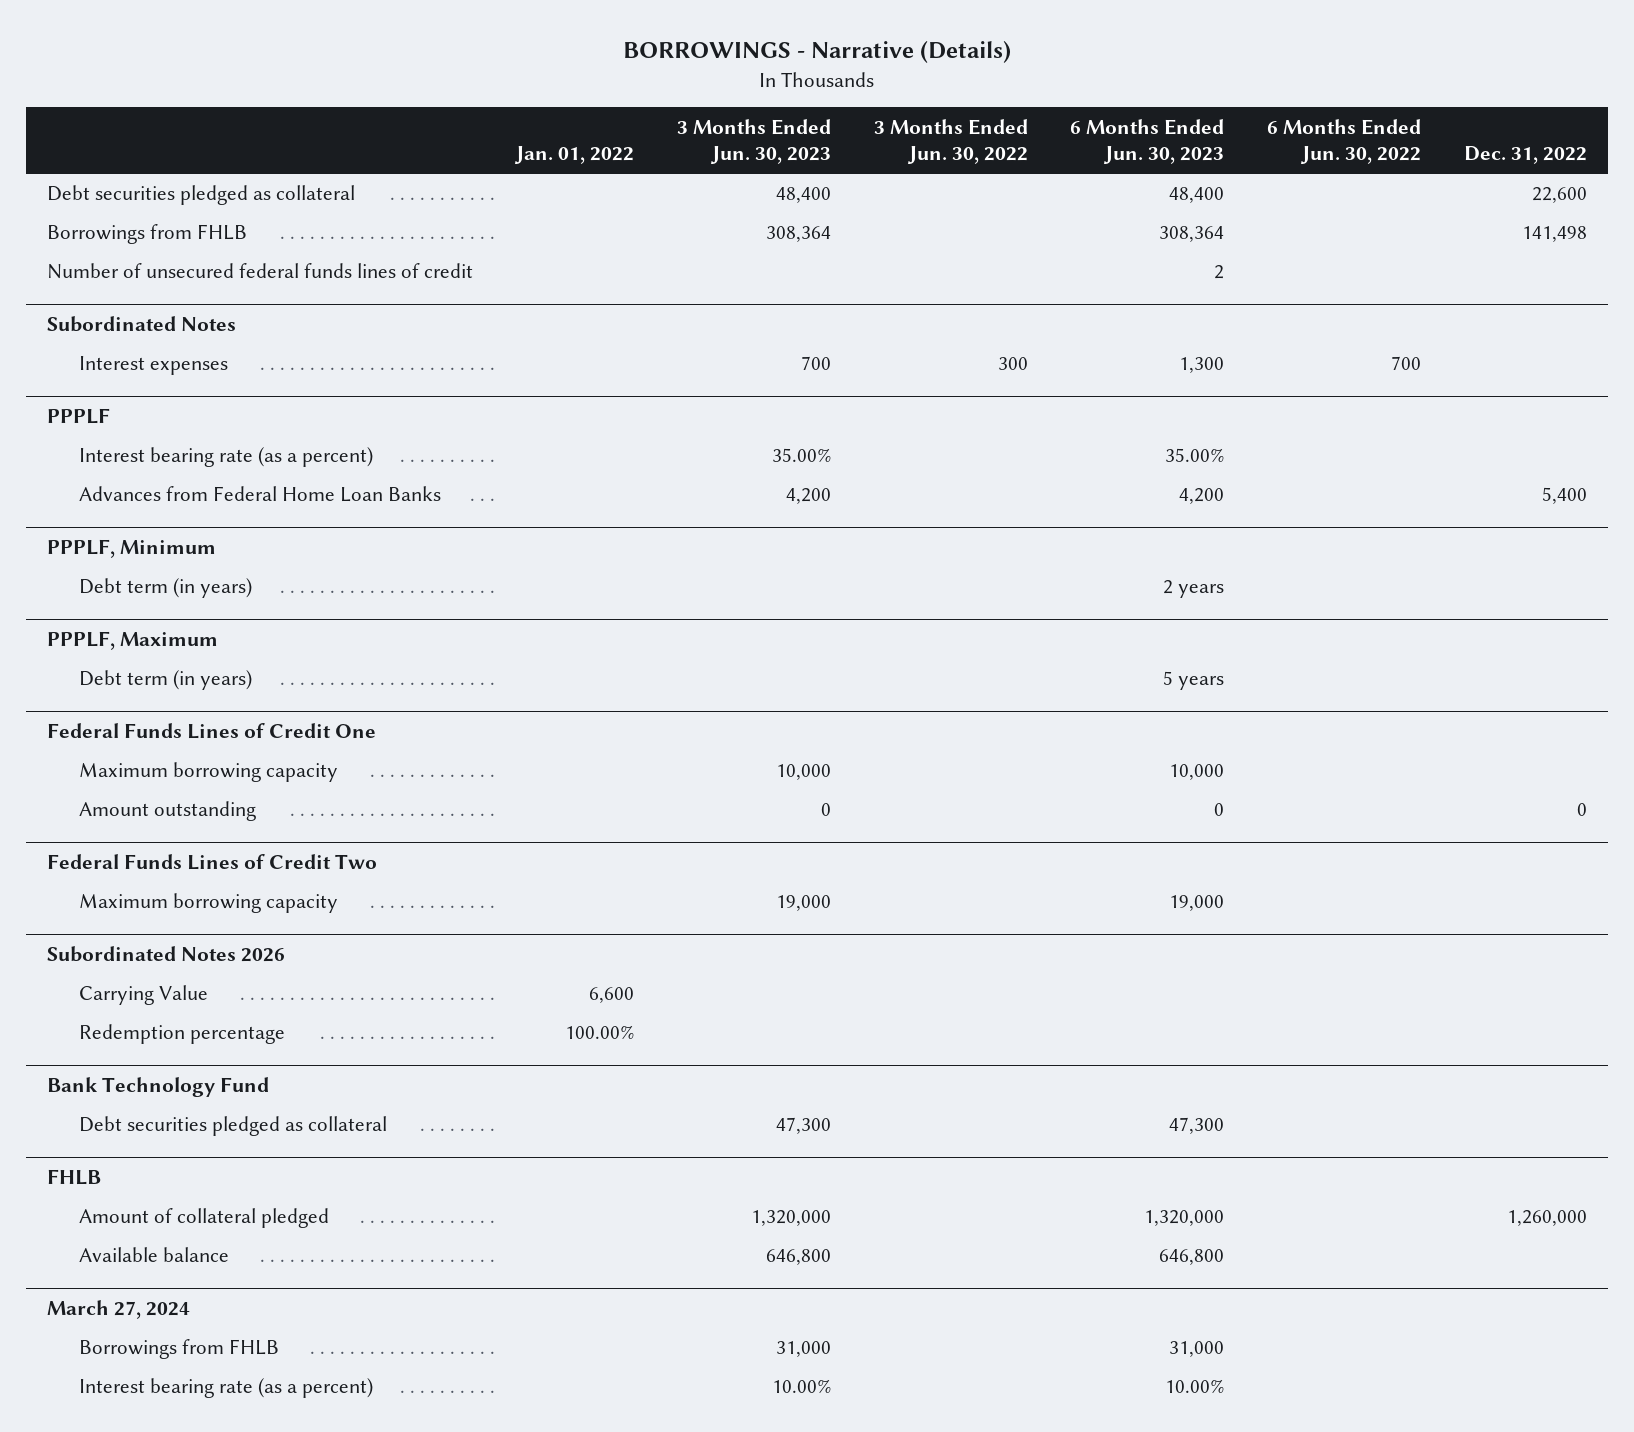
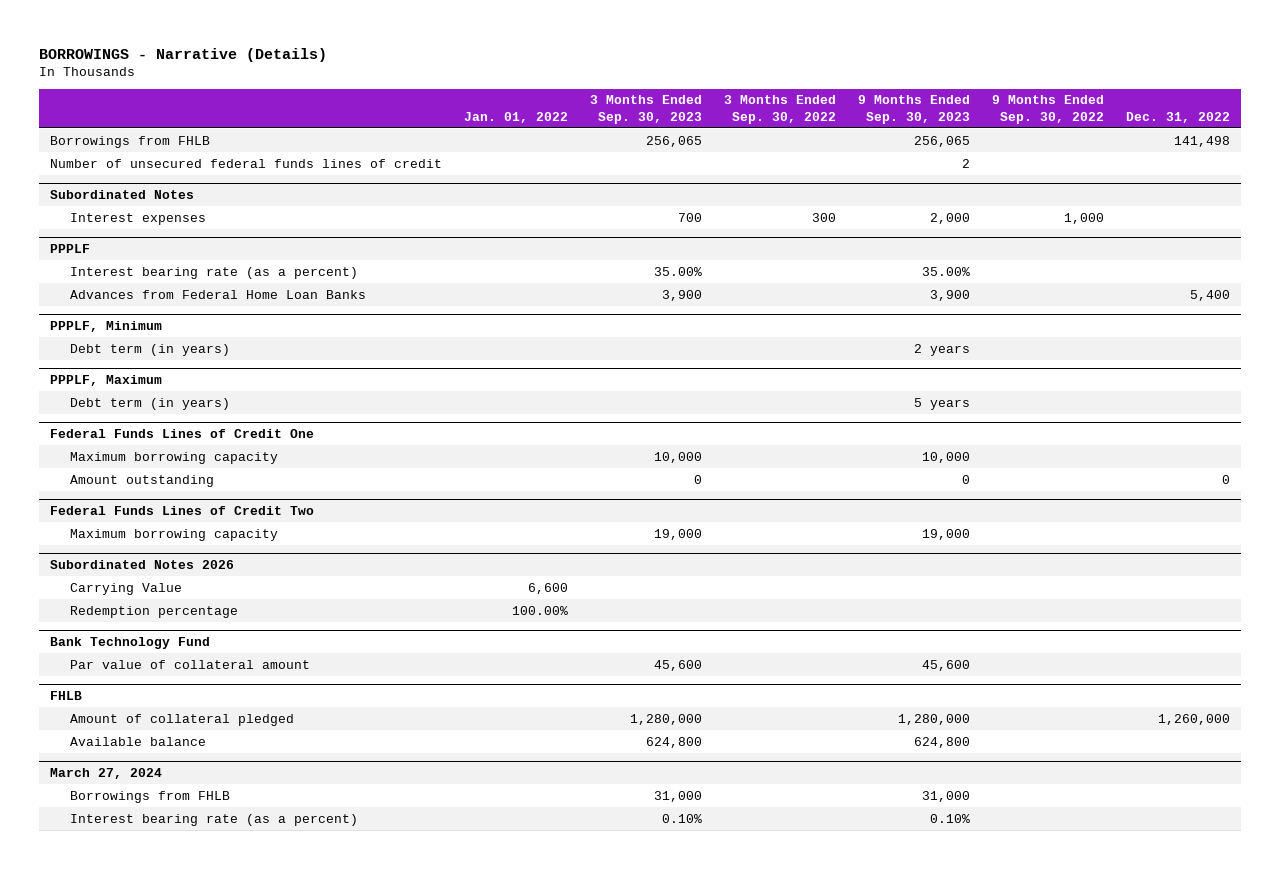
- | Jan. 01, 2022 | 3 Months Ended Jun. 30, 2023 | 3 Months Ended Jun. 30, 2022 | 6 Months Ended Jun. 30, 2023 | 6 Months Ended Jun. 30, 2022 | Dec. 31, 2022
+ | Jan. 01, 2022 | 3 Months Ended Sep. 30, 2023 | 3 Months Ended Sep. 30, 2022 | 9 Months Ended Sep. 30, 2023 | 9 Months Ended Sep. 30, 2022 | Dec. 31, 2022
- Debt securities pledged as collateral | | 48,400 | | 48,400 | | 22,600
@ Bank Technology Fund
- Debt securities pledged as collateral | | 47,300 | | 47,300 | |
+ Par value of collateral amount | | 45,600 | | 45,600 | |

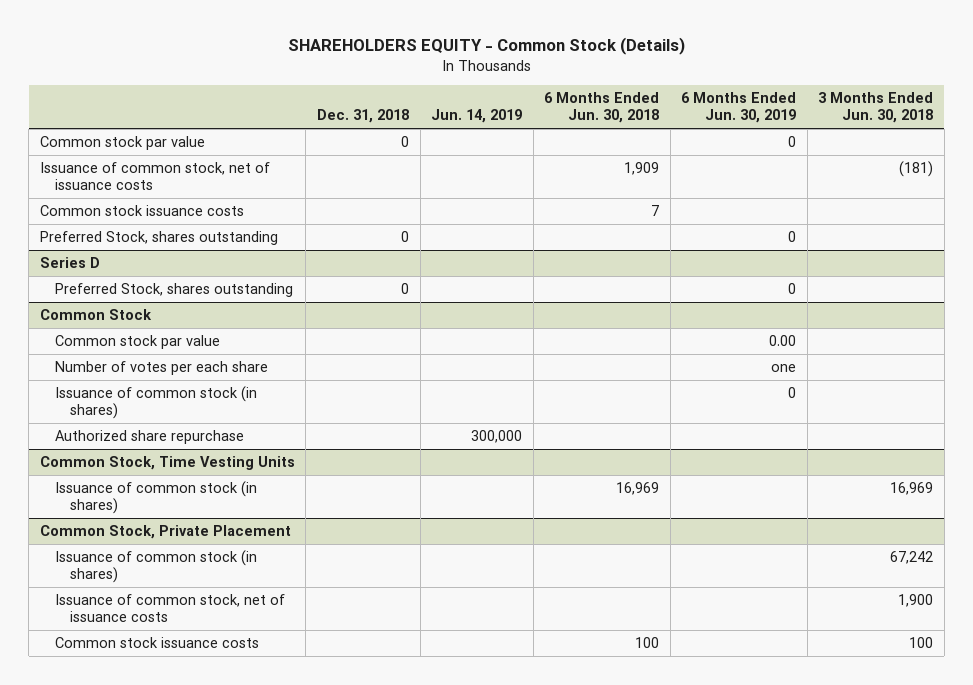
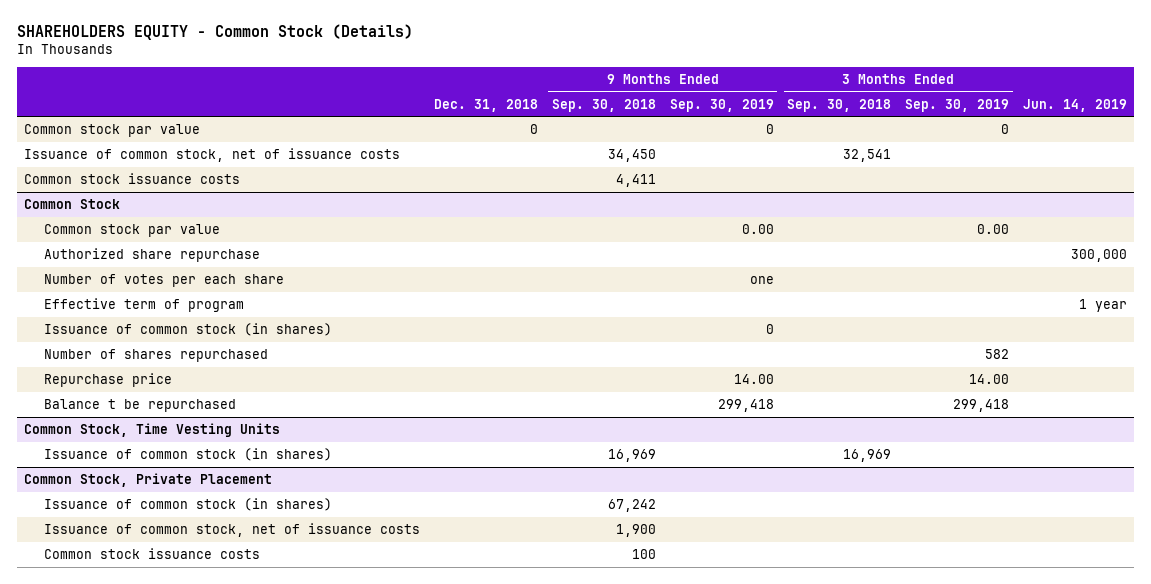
- | Dec. 31, 2018 | Jun. 14, 2019 | 6 Months Ended Jun. 30, 2018 | 6 Months Ended Jun. 30, 2019 | 3 Months Ended Jun. 30, 2018
+ | Dec. 31, 2018 | 9 Months Ended Sep. 30, 2018 | 9 Months Ended Sep. 30, 2019 | 3 Months Ended Sep. 30, 2018 | 3 Months Ended Sep. 30, 2019 | Jun. 14, 2019
- Preferred Stock, shares outstanding | 0 | | | 0 |
- Series D
- Preferred Stock, shares outstanding | 0 | | | 0 |
@ Common Stock
moved up: Authorized share repurchase | | | | | | 300,000
+ Effective term of program | | | | | | 1 year
+ Number of shares repurchased | | | | | 582 |
+ Repurchase price | | | 14.00 | | 14.00 |
+ Balance t be repurchased | | | 299,418 | | 299,418 |

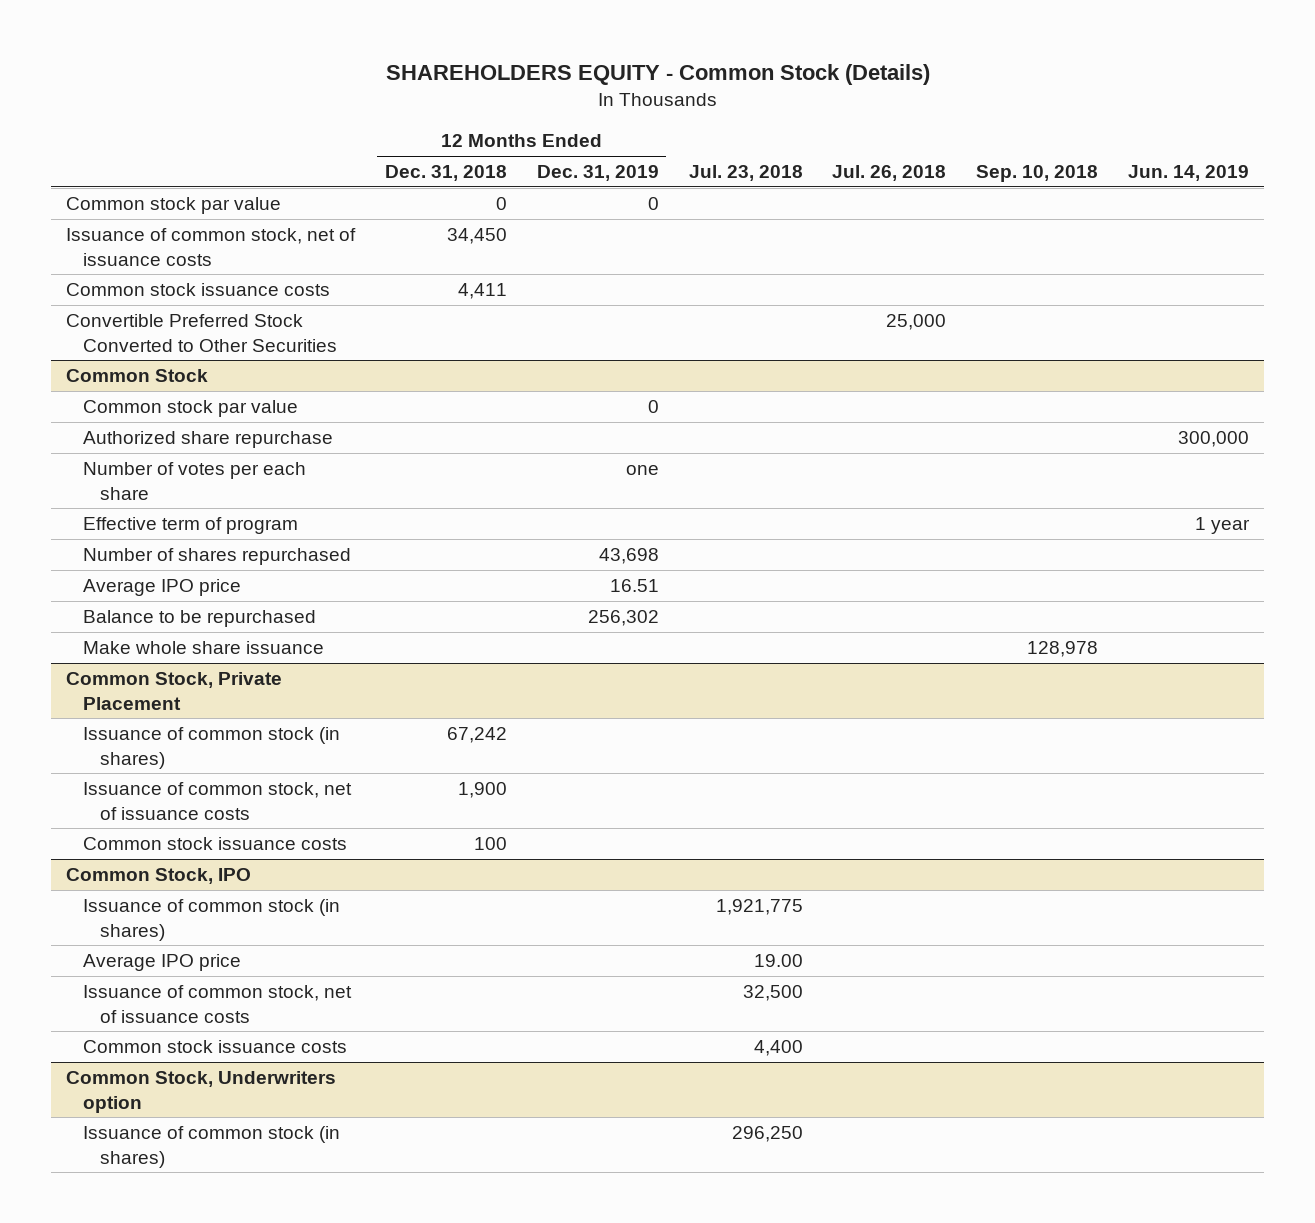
- | Dec. 31, 2018 | 9 Months Ended Sep. 30, 2018 | 9 Months Ended Sep. 30, 2019 | 3 Months Ended Sep. 30, 2018 | 3 Months Ended Sep. 30, 2019 | Jun. 14, 2019
+ | 12 Months Ended Dec. 31, 2018 | 12 Months Ended Dec. 31, 2019 | Jul. 23, 2018 | Jul. 26, 2018 | Sep. 10, 2018 | Jun. 14, 2019
+ Convertible Preferred Stock Converted to Other Securities | | | | 25,000 | |
@ Common Stock
- Issuance of common stock (in shares) | | | 0 | | |
- Repurchase price | | | 14.00 | | 14.00 |
- Balance t be repurchased | | | 299,418 | | 299,418 |
- Common Stock, Time Vesting Units
- Issuance of common stock (in shares) | | 16,969 | | 16,969 | |
@ Common Stock
+ Average IPO price | | 16.51 | | | |
+ Balance to be repurchased | | 256,302 | | | |
+ Make whole share issuance | | | | | 128,978 |
+ Common Stock, IPO
+ Issuance of common stock (in shares) | | | 1,921,775 | | |
+ Average IPO price | | | 19.00 | | |
+ Issuance of common stock, net of issuance costs | | | 32,500 | | |
+ Common stock issuance costs | | | 4,400 | | |
+ Common Stock, Underwriters option
+ Issuance of common stock (in shares) | | | 296,250 | | |

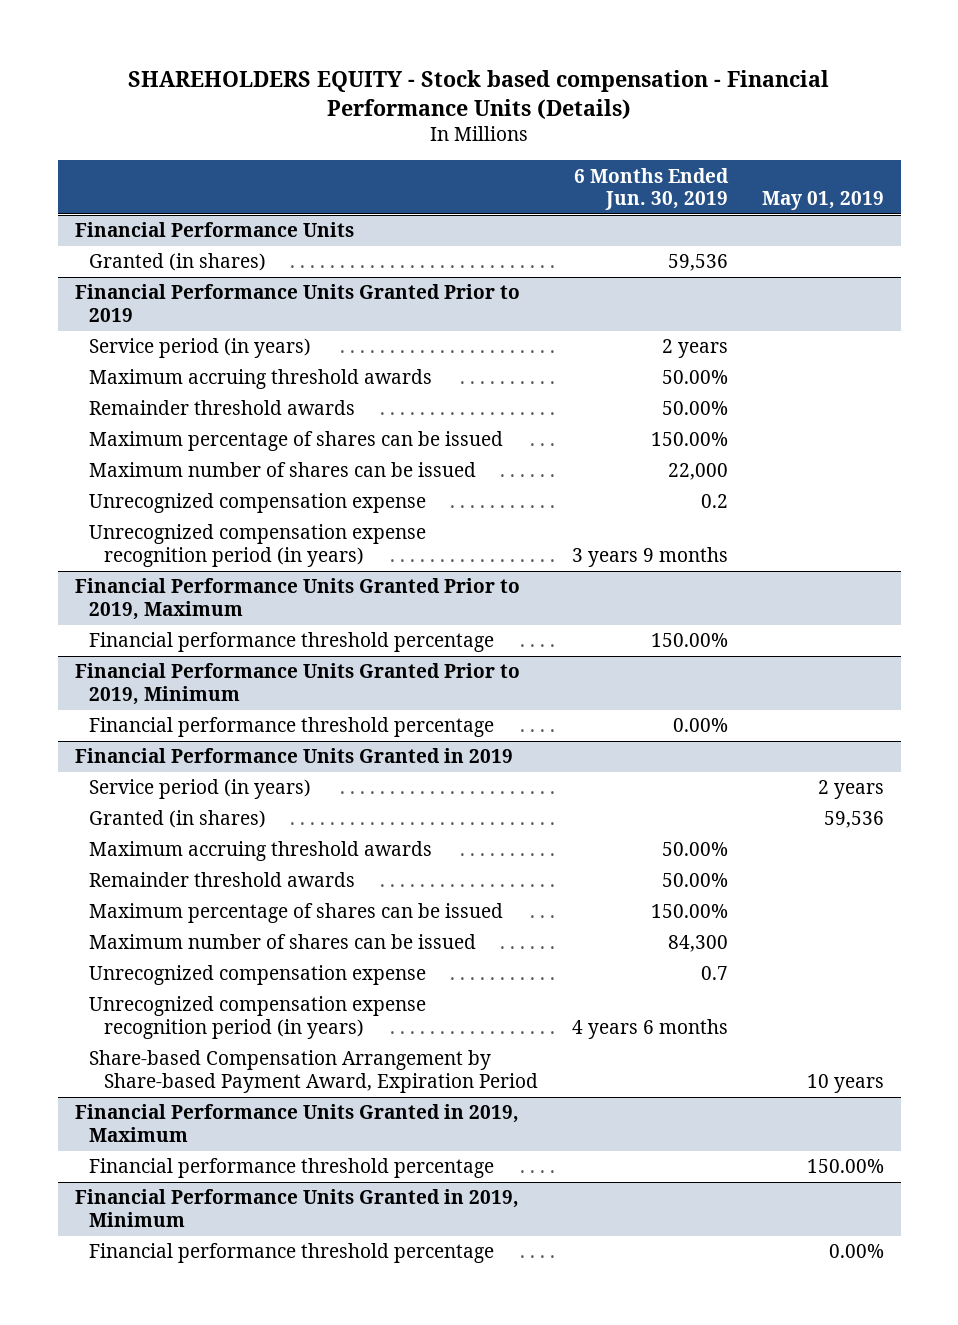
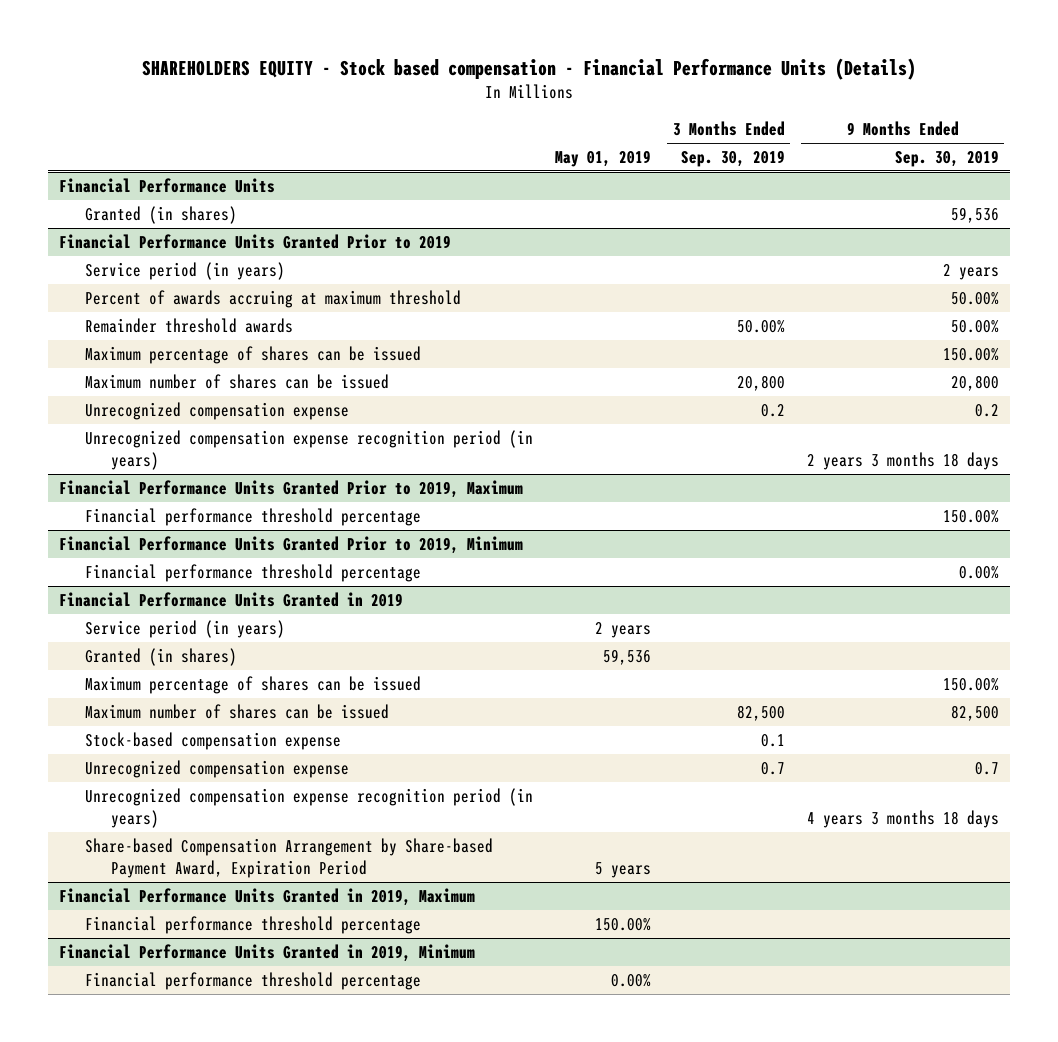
- | 6 Months Ended Jun. 30, 2019 | May 01, 2019
+ | May 01, 2019 | 3 Months Ended Sep. 30, 2019 | 9 Months Ended Sep. 30, 2019
@ Financial Performance Units Granted Prior to 2019
- Maximum accruing threshold awards | 50.00% |
+ Percent of awards accruing at maximum threshold | | | 50.00%
@ Financial Performance Units Granted in 2019
- Maximum accruing threshold awards | 50.00% |
- Remainder threshold awards | 50.00% |
+ Stock-based compensation expense | | 0.1 |
- Share-based Compensation Arrangement by Share-based Payment Award, Expiration Period | | 10 years
+ Share-based Compensation Arrangement by Share-based Payment Award, Expiration Period | 5 years | |

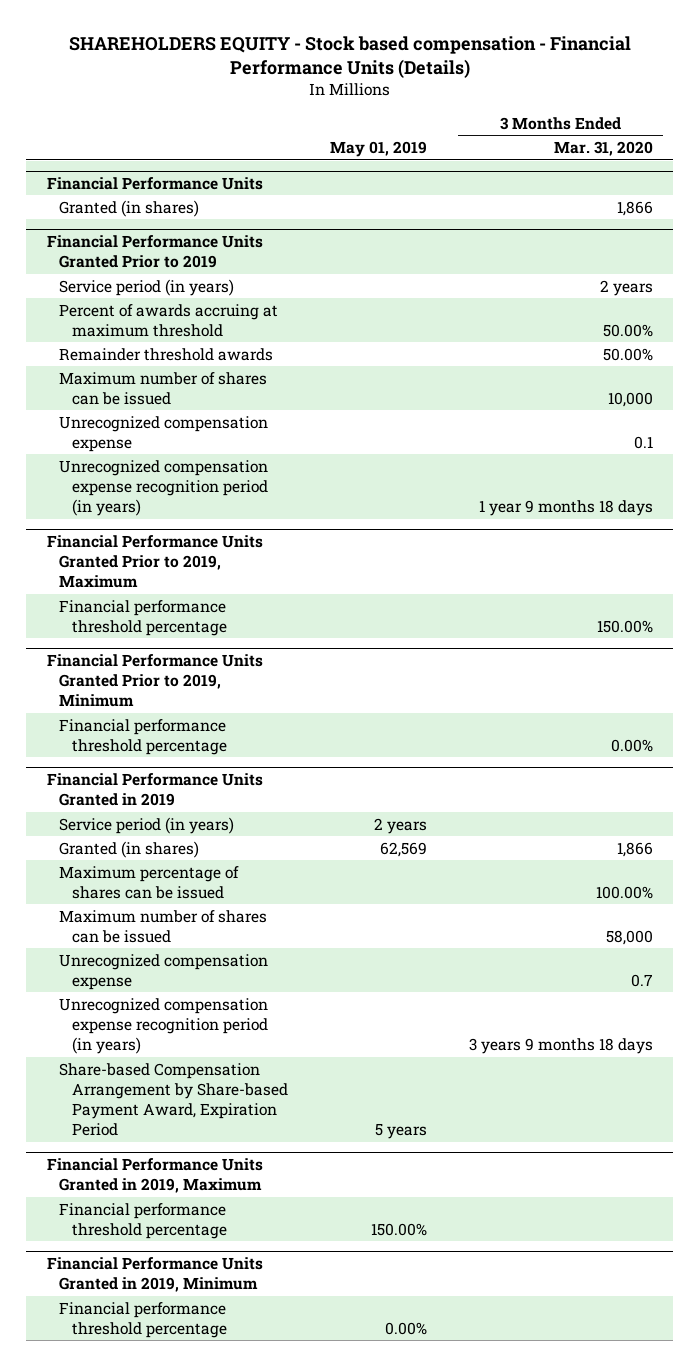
- | May 01, 2019 | 3 Months Ended Sep. 30, 2019 | 9 Months Ended Sep. 30, 2019
+ | May 01, 2019 | 3 Months Ended Mar. 31, 2020
@ Financial Performance Units Granted Prior to 2019
- Maximum percentage of shares can be issued | | | 150.00%
@ Financial Performance Units Granted in 2019
- Granted (in shares) | 59,536 | |
+ Granted (in shares) | 62,569 | 1,866
- Stock-based compensation expense | | 0.1 |

